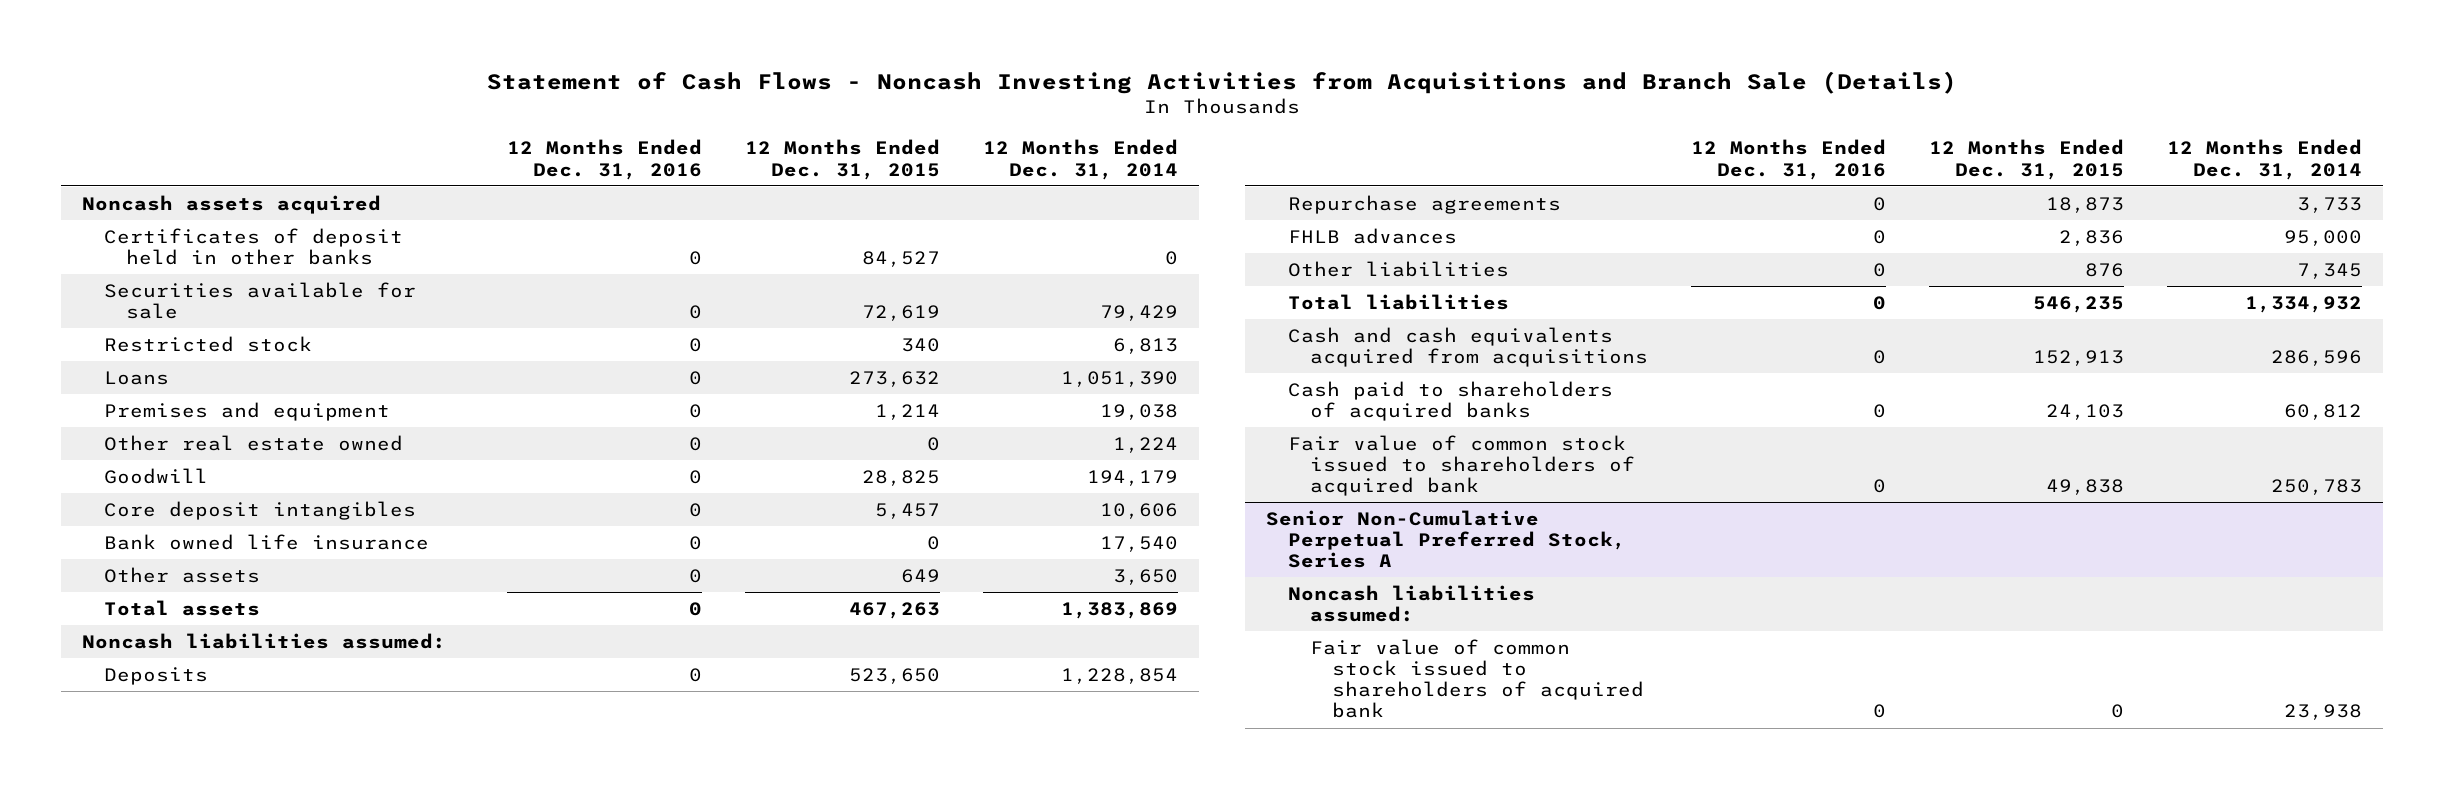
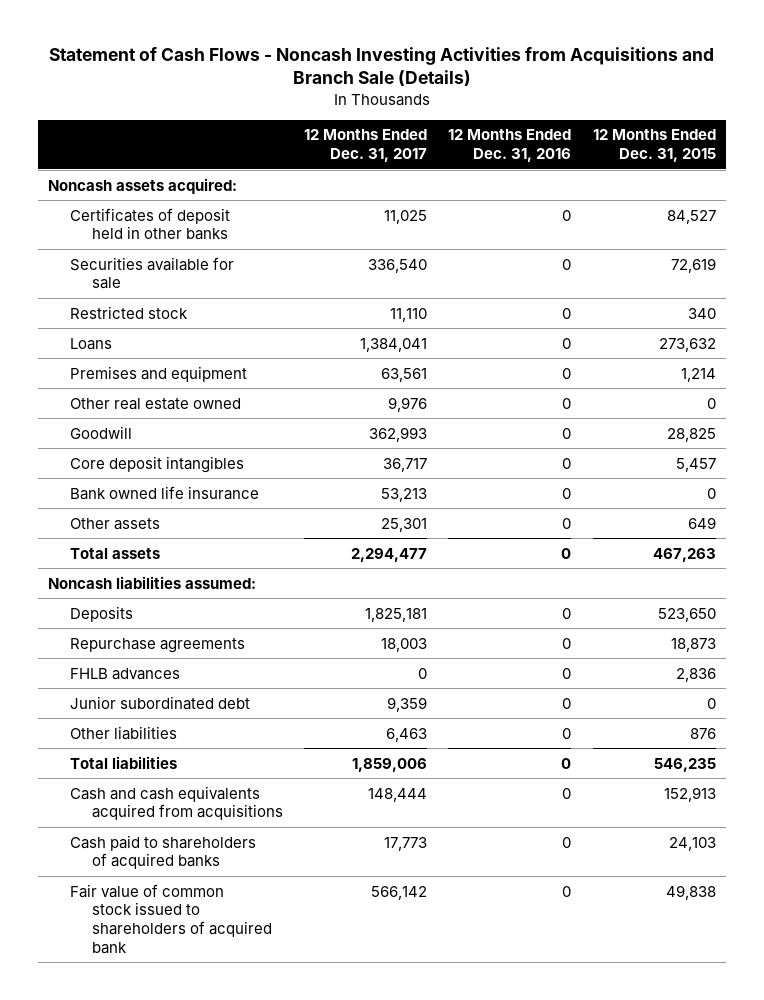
- | 12 Months Ended Dec. 31, 2016 | 12 Months Ended Dec. 31, 2015 | 12 Months Ended Dec. 31, 2014
+ | 12 Months Ended Dec. 31, 2017 | 12 Months Ended Dec. 31, 2016 | 12 Months Ended Dec. 31, 2015
- Noncash assets acquired
+ Noncash assets acquired:
+ Junior subordinated debt | 9,359 | 0 | 0
- Senior Non-Cumulative Perpetual Preferred Stock, Series A
- Noncash liabilities assumed:
- Fair value of common stock issued to shareholders of acquired bank | 0 | 0 | 23,938

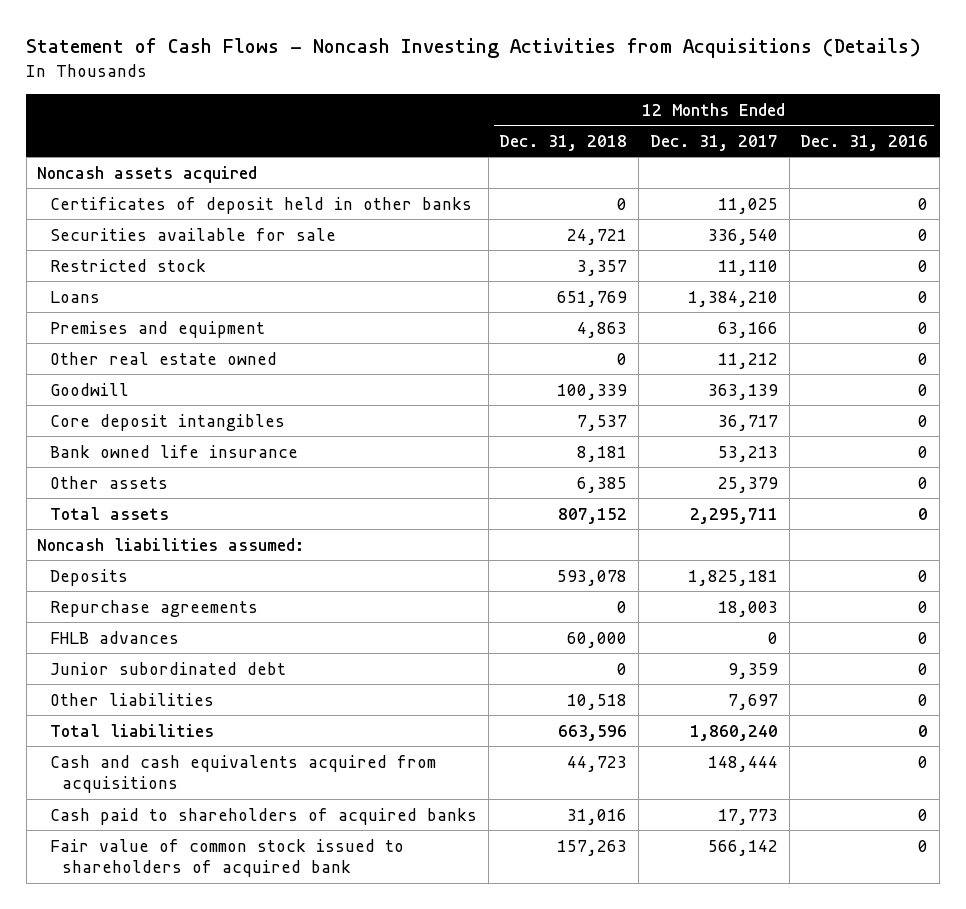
- Statement of Cash Flows - Noncash Investing Activities from Acquisitions and Branch Sale (Details)
+ Statement of Cash Flows - Noncash Investing Activities from Acquisitions (Details)
- | 12 Months Ended Dec. 31, 2017 | 12 Months Ended Dec. 31, 2016 | 12 Months Ended Dec. 31, 2015
+ | 12 Months Ended Dec. 31, 2018 | 12 Months Ended Dec. 31, 2017 | 12 Months Ended Dec. 31, 2016
- Noncash assets acquired:
+ Noncash assets acquired
- Loans | 1,384,041 | 0 | 273,632
- Premises and equipment | 63,561 | 0 | 1,214
- Other real estate owned | 9,976 | 0 | 0
- Goodwill | 362,993 | 0 | 28,825
+ Loans | 651,769 | 1,384,210 | 0
+ Premises and equipment | 4,863 | 63,166 | 0
+ Other real estate owned | 0 | 11,212 | 0
+ Goodwill | 100,339 | 363,139 | 0
- Other assets | 25,301 | 0 | 649
- Total assets | 2,294,477 | 0 | 467,263
+ Other assets | 6,385 | 25,379 | 0
+ Total assets | 807,152 | 2,295,711 | 0
- Other liabilities | 6,463 | 0 | 876
- Total liabilities | 1,859,006 | 0 | 546,235
+ Other liabilities | 10,518 | 7,697 | 0
+ Total liabilities | 663,596 | 1,860,240 | 0

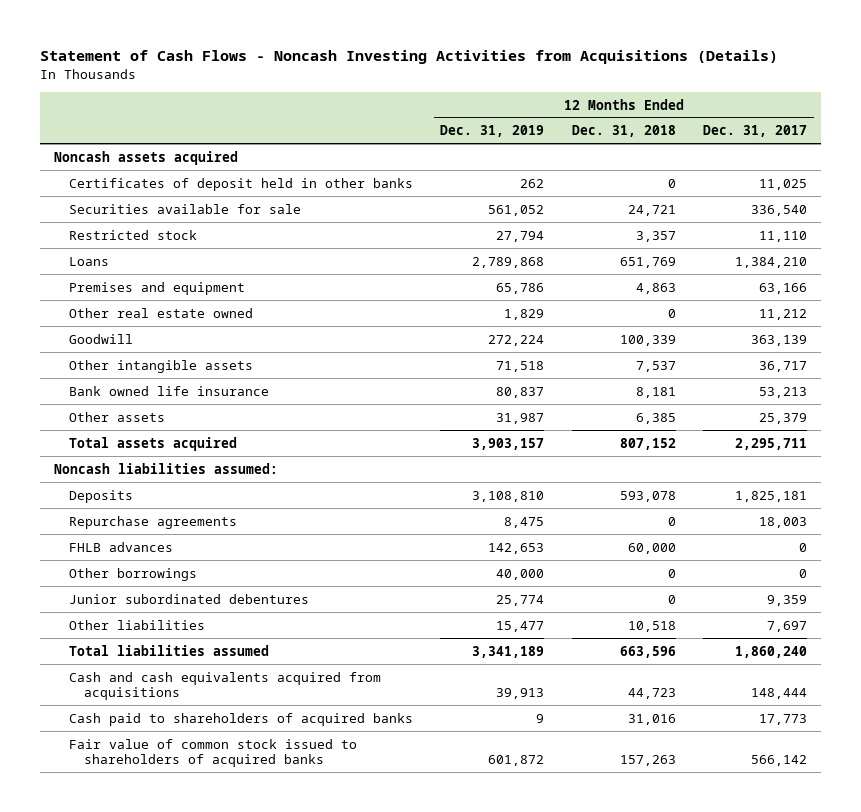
- | 12 Months Ended Dec. 31, 2018 | 12 Months Ended Dec. 31, 2017 | 12 Months Ended Dec. 31, 2016
+ | 12 Months Ended Dec. 31, 2019 | 12 Months Ended Dec. 31, 2018 | 12 Months Ended Dec. 31, 2017
- Core deposit intangibles | 7,537 | 36,717 | 0
+ Other intangible assets | 71,518 | 7,537 | 36,717
- Total assets | 807,152 | 2,295,711 | 0
+ Total assets acquired | 3,903,157 | 807,152 | 2,295,711
- Junior subordinated debt | 0 | 9,359 | 0
+ Other borrowings | 40,000 | 0 | 0
+ Junior subordinated debentures | 25,774 | 0 | 9,359
- Total liabilities | 663,596 | 1,860,240 | 0
+ Total liabilities assumed | 3,341,189 | 663,596 | 1,860,240
- Fair value of common stock issued to shareholders of acquired bank | 157,263 | 566,142 | 0
+ Fair value of common stock issued to shareholders of acquired banks | 601,872 | 157,263 | 566,142

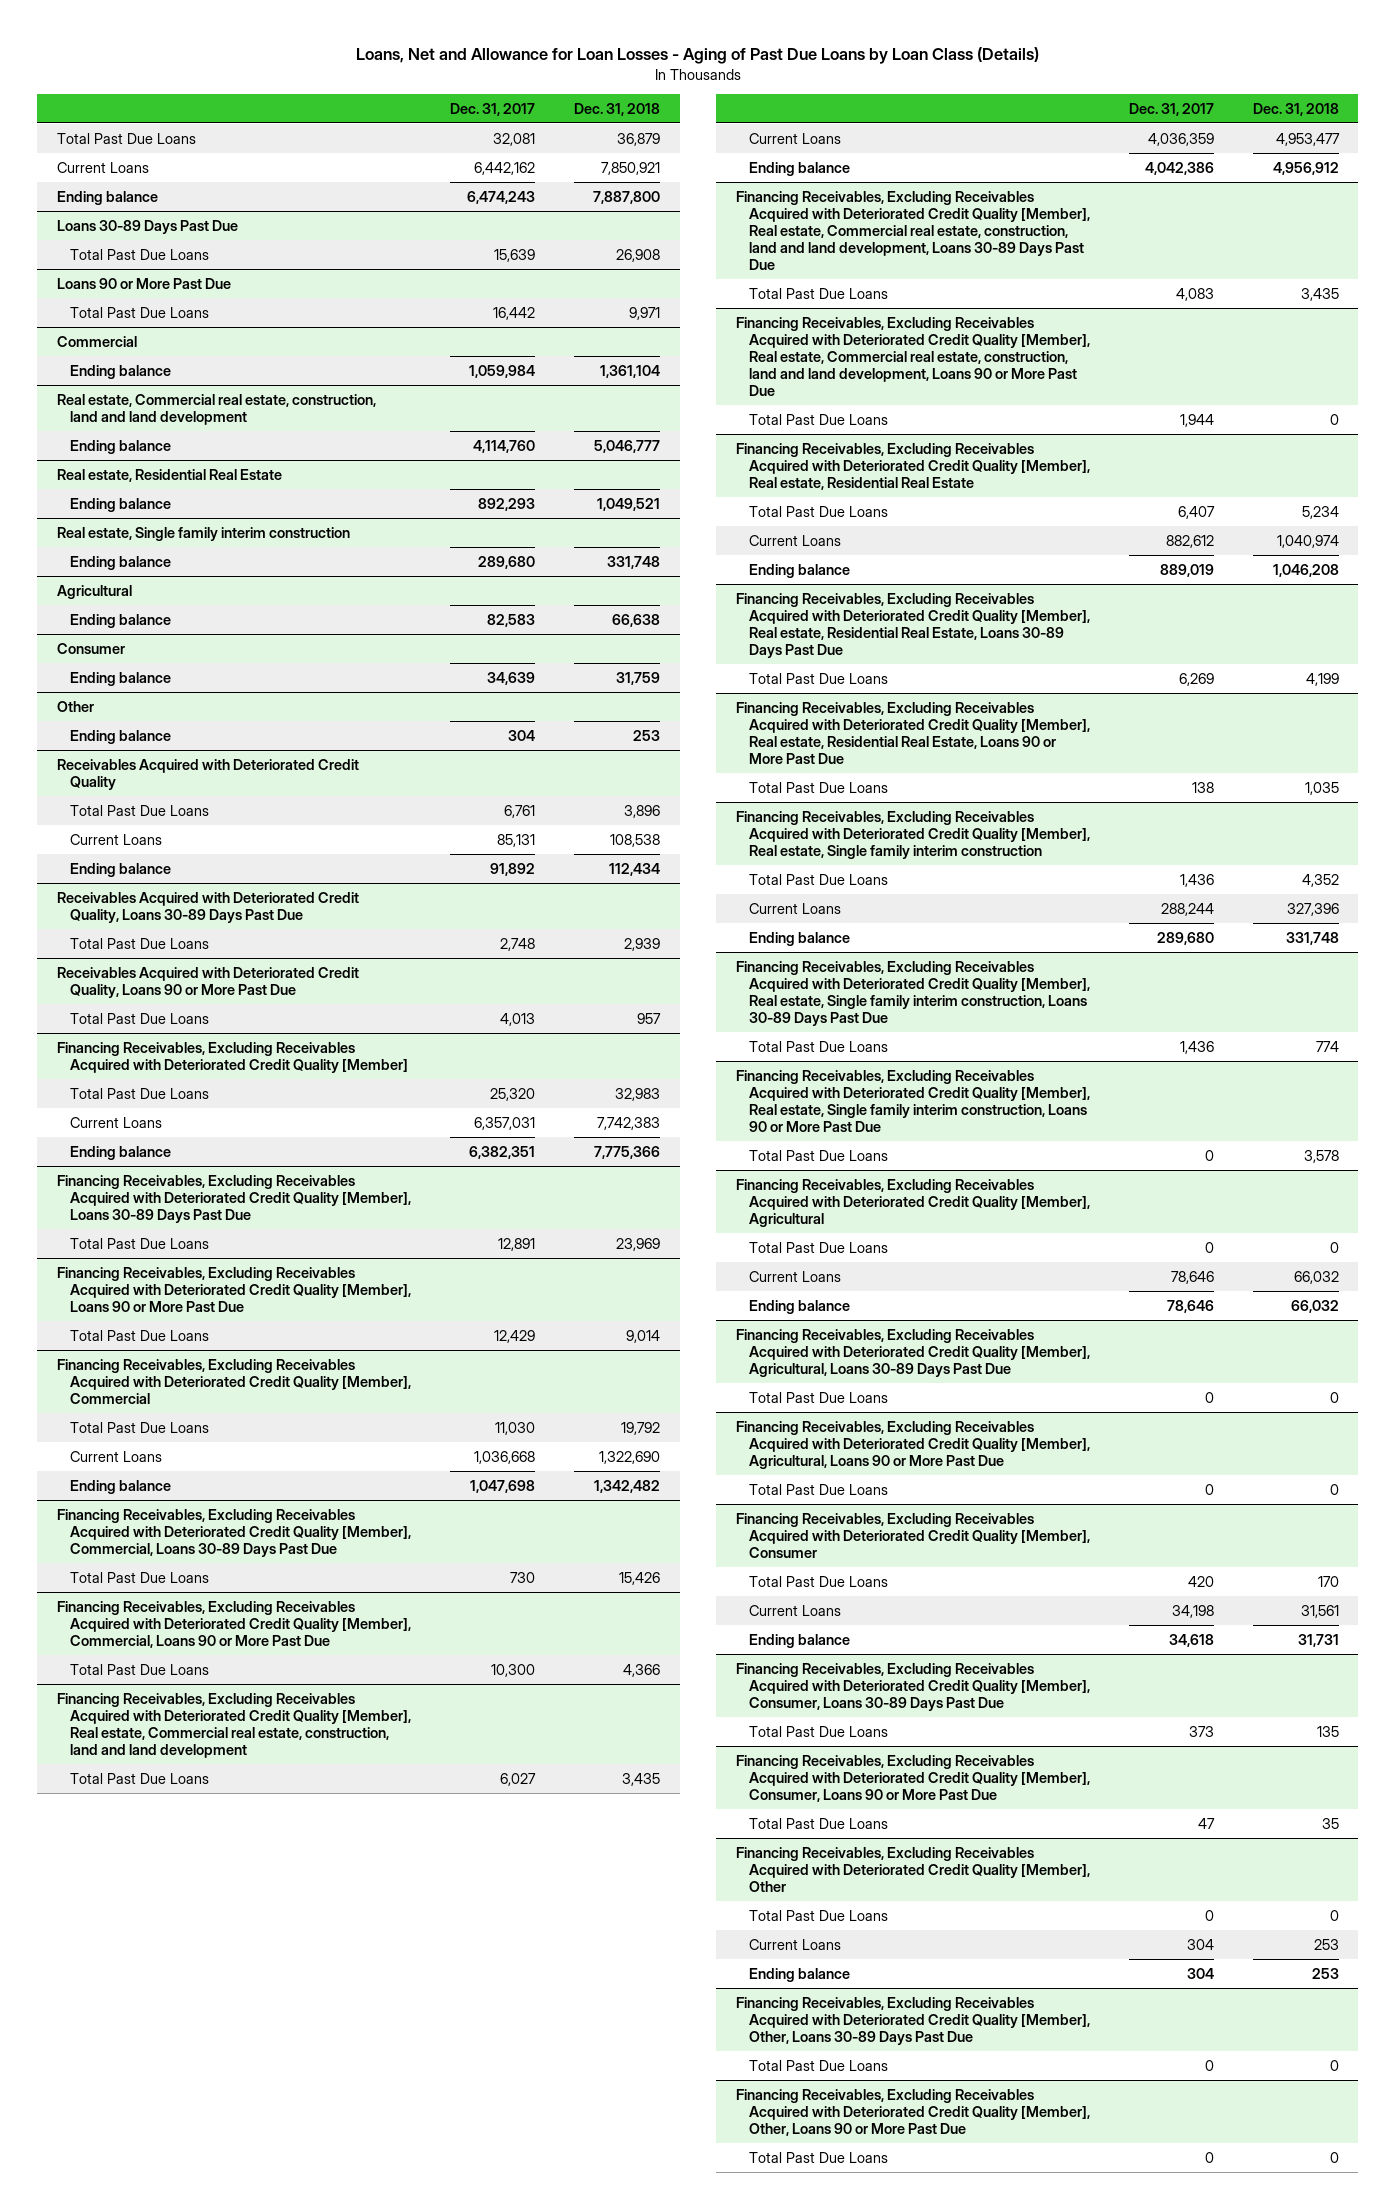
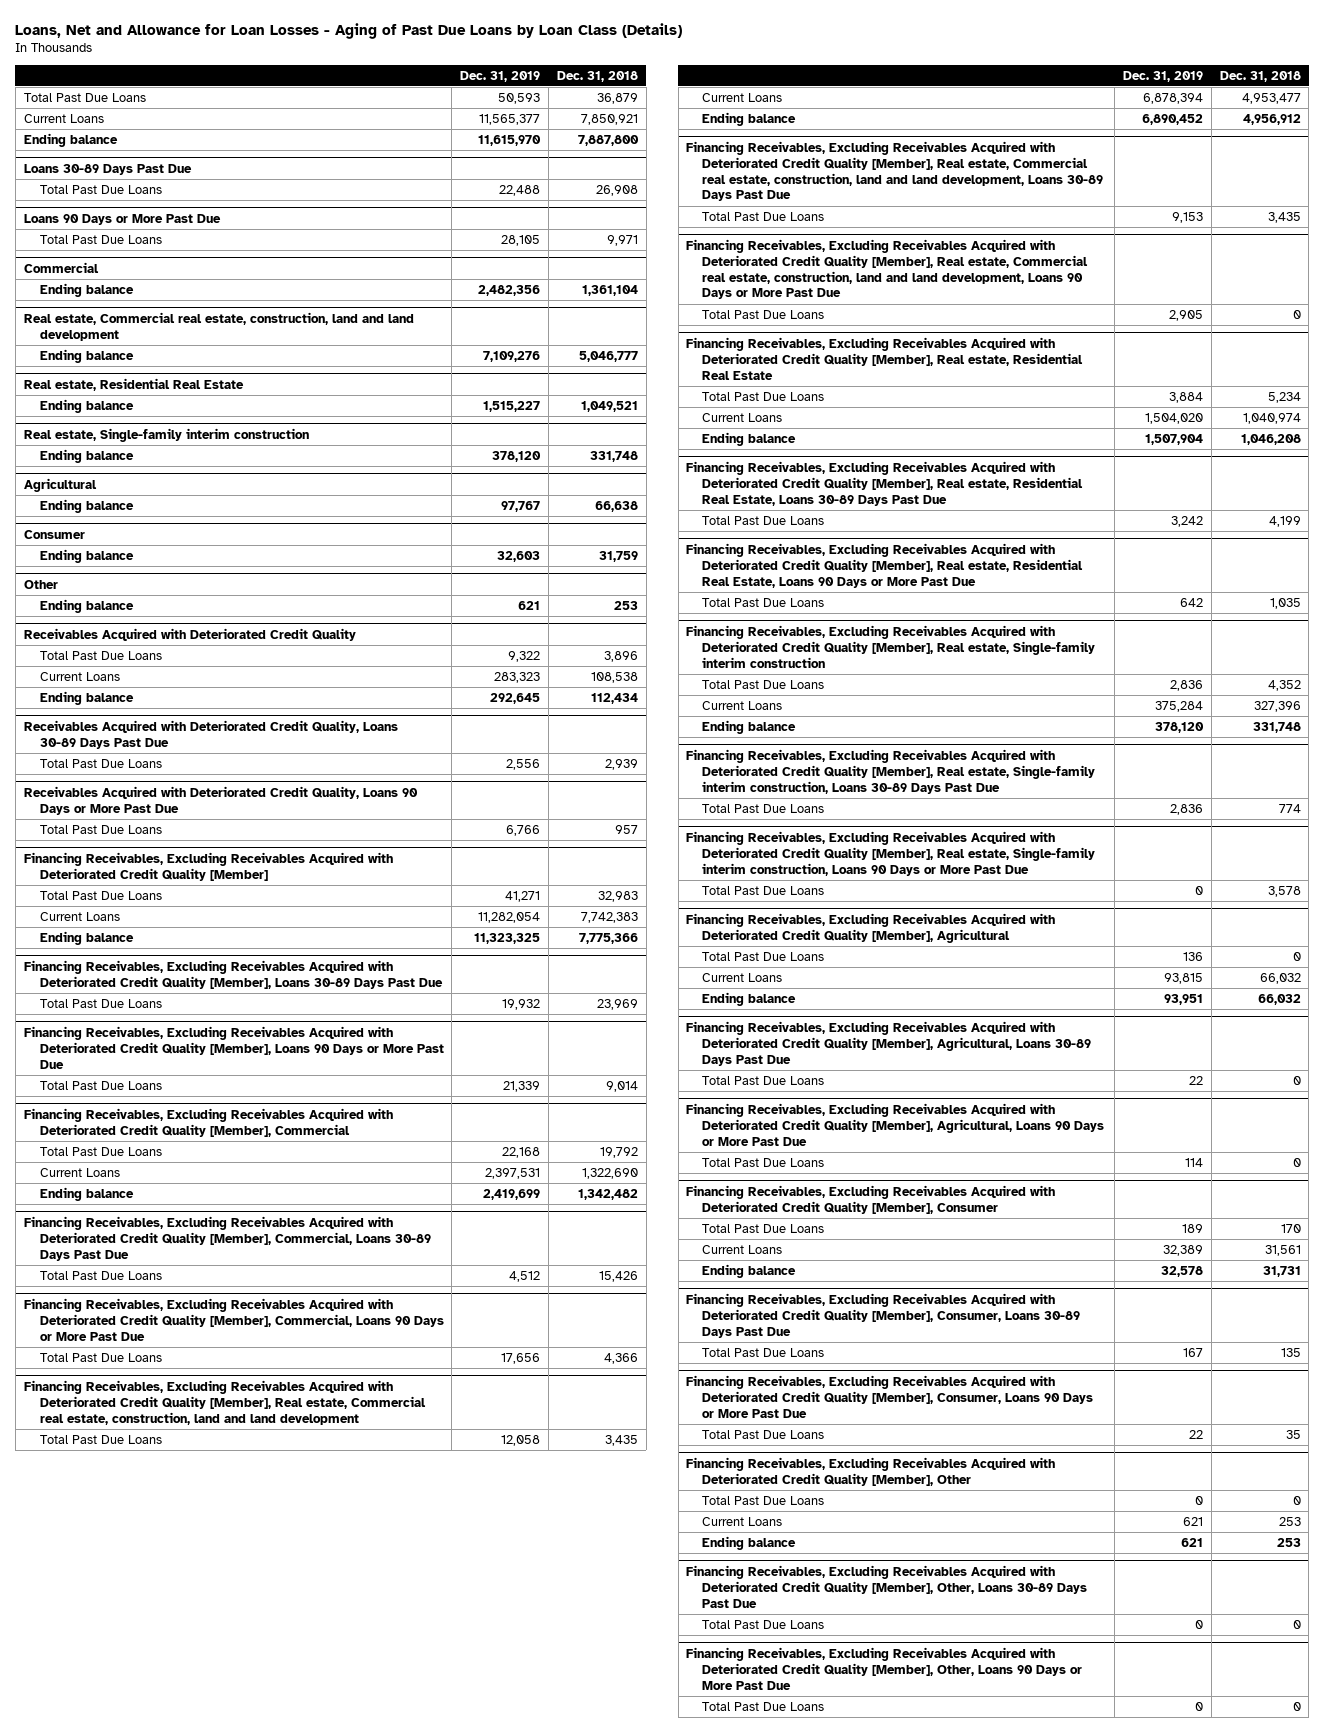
- | Dec. 31, 2017 | Dec. 31, 2018
+ | Dec. 31, 2019 | Dec. 31, 2018
- Loans 90 or More Past Due
+ Loans 90 Days or More Past Due
- Real estate, Single family interim construction
+ Real estate, Single-family interim construction
- Receivables Acquired with Deteriorated Credit Quality, Loans 90 or More Past Due
+ Receivables Acquired with Deteriorated Credit Quality, Loans 90 Days or More Past Due
- Financing Receivables, Excluding Receivables Acquired with Deteriorated Credit Quality [Member], Loans 90 or More Past Due
+ Financing Receivables, Excluding Receivables Acquired with Deteriorated Credit Quality [Member], Loans 90 Days or More Past Due
- Financing Receivables, Excluding Receivables Acquired with Deteriorated Credit Quality [Member], Commercial, Loans 90 or More Past Due
+ Financing Receivables, Excluding Receivables Acquired with Deteriorated Credit Quality [Member], Commercial, Loans 90 Days or More Past Due
- Financing Receivables, Excluding Receivables Acquired with Deteriorated Credit Quality [Member], Real estate, Commercial real estate, construction, land and land development, Loans 90 or More Past Due
+ Financing Receivables, Excluding Receivables Acquired with Deteriorated Credit Quality [Member], Real estate, Commercial real estate, construction, land and land development, Loans 90 Days or More Past Due
- Financing Receivables, Excluding Receivables Acquired with Deteriorated Credit Quality [Member], Real estate, Residential Real Estate, Loans 90 or More Past Due
+ Financing Receivables, Excluding Receivables Acquired with Deteriorated Credit Quality [Member], Real estate, Residential Real Estate, Loans 90 Days or More Past Due
- Financing Receivables, Excluding Receivables Acquired with Deteriorated Credit Quality [Member], Real estate, Single family interim construction
+ Financing Receivables, Excluding Receivables Acquired with Deteriorated Credit Quality [Member], Real estate, Single-family interim construction
- Financing Receivables, Excluding Receivables Acquired with Deteriorated Credit Quality [Member], Real estate, Single family interim construction, Loans 30-89 Days Past Due
+ Financing Receivables, Excluding Receivables Acquired with Deteriorated Credit Quality [Member], Real estate, Single-family interim construction, Loans 30-89 Days Past Due
- Financing Receivables, Excluding Receivables Acquired with Deteriorated Credit Quality [Member], Real estate, Single family interim construction, Loans 90 or More Past Due
+ Financing Receivables, Excluding Receivables Acquired with Deteriorated Credit Quality [Member], Real estate, Single-family interim construction, Loans 90 Days or More Past Due
- Financing Receivables, Excluding Receivables Acquired with Deteriorated Credit Quality [Member], Agricultural, Loans 90 or More Past Due
+ Financing Receivables, Excluding Receivables Acquired with Deteriorated Credit Quality [Member], Agricultural, Loans 90 Days or More Past Due
- Financing Receivables, Excluding Receivables Acquired with Deteriorated Credit Quality [Member], Consumer, Loans 90 or More Past Due
+ Financing Receivables, Excluding Receivables Acquired with Deteriorated Credit Quality [Member], Consumer, Loans 90 Days or More Past Due
- Financing Receivables, Excluding Receivables Acquired with Deteriorated Credit Quality [Member], Other, Loans 90 or More Past Due
+ Financing Receivables, Excluding Receivables Acquired with Deteriorated Credit Quality [Member], Other, Loans 90 Days or More Past Due

